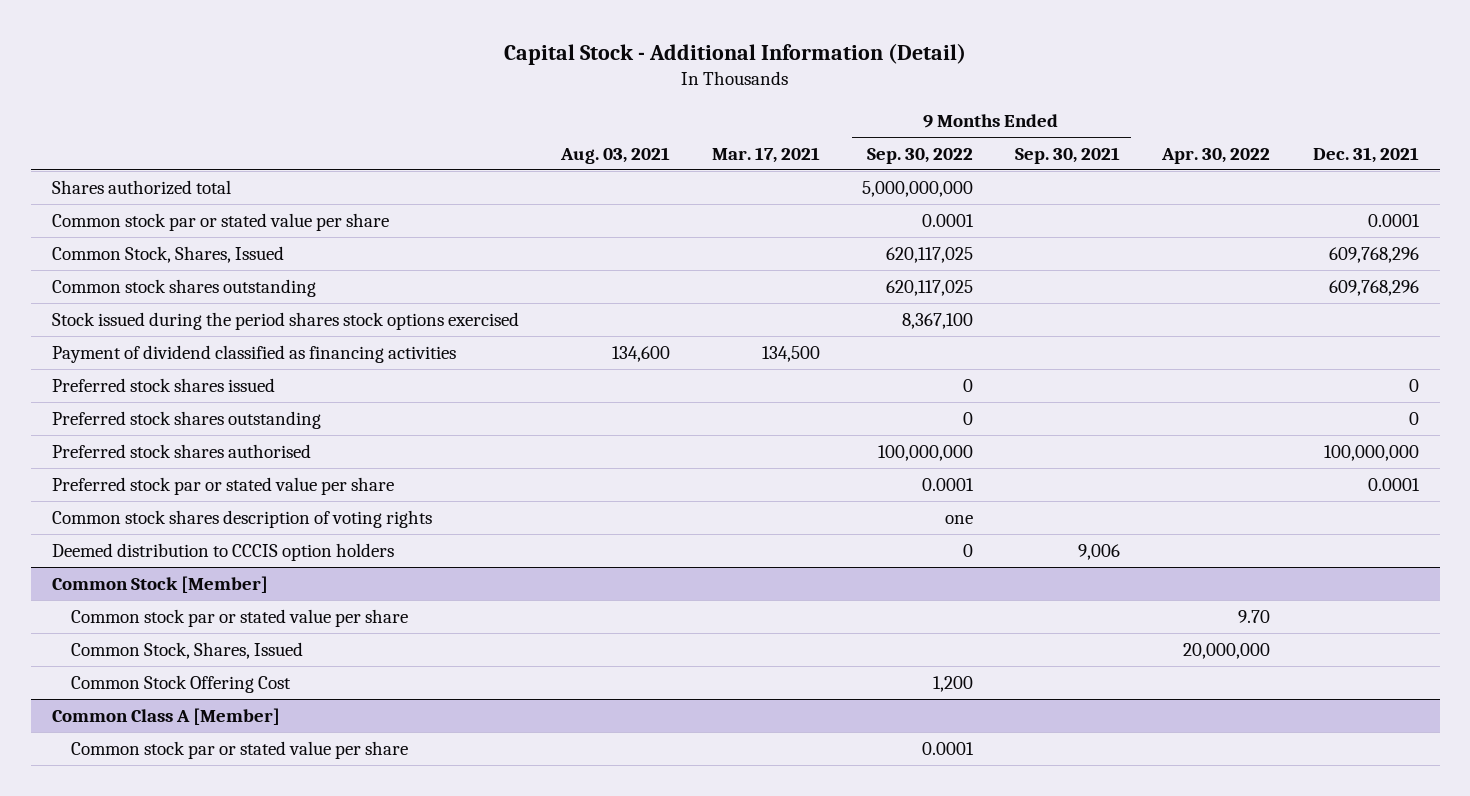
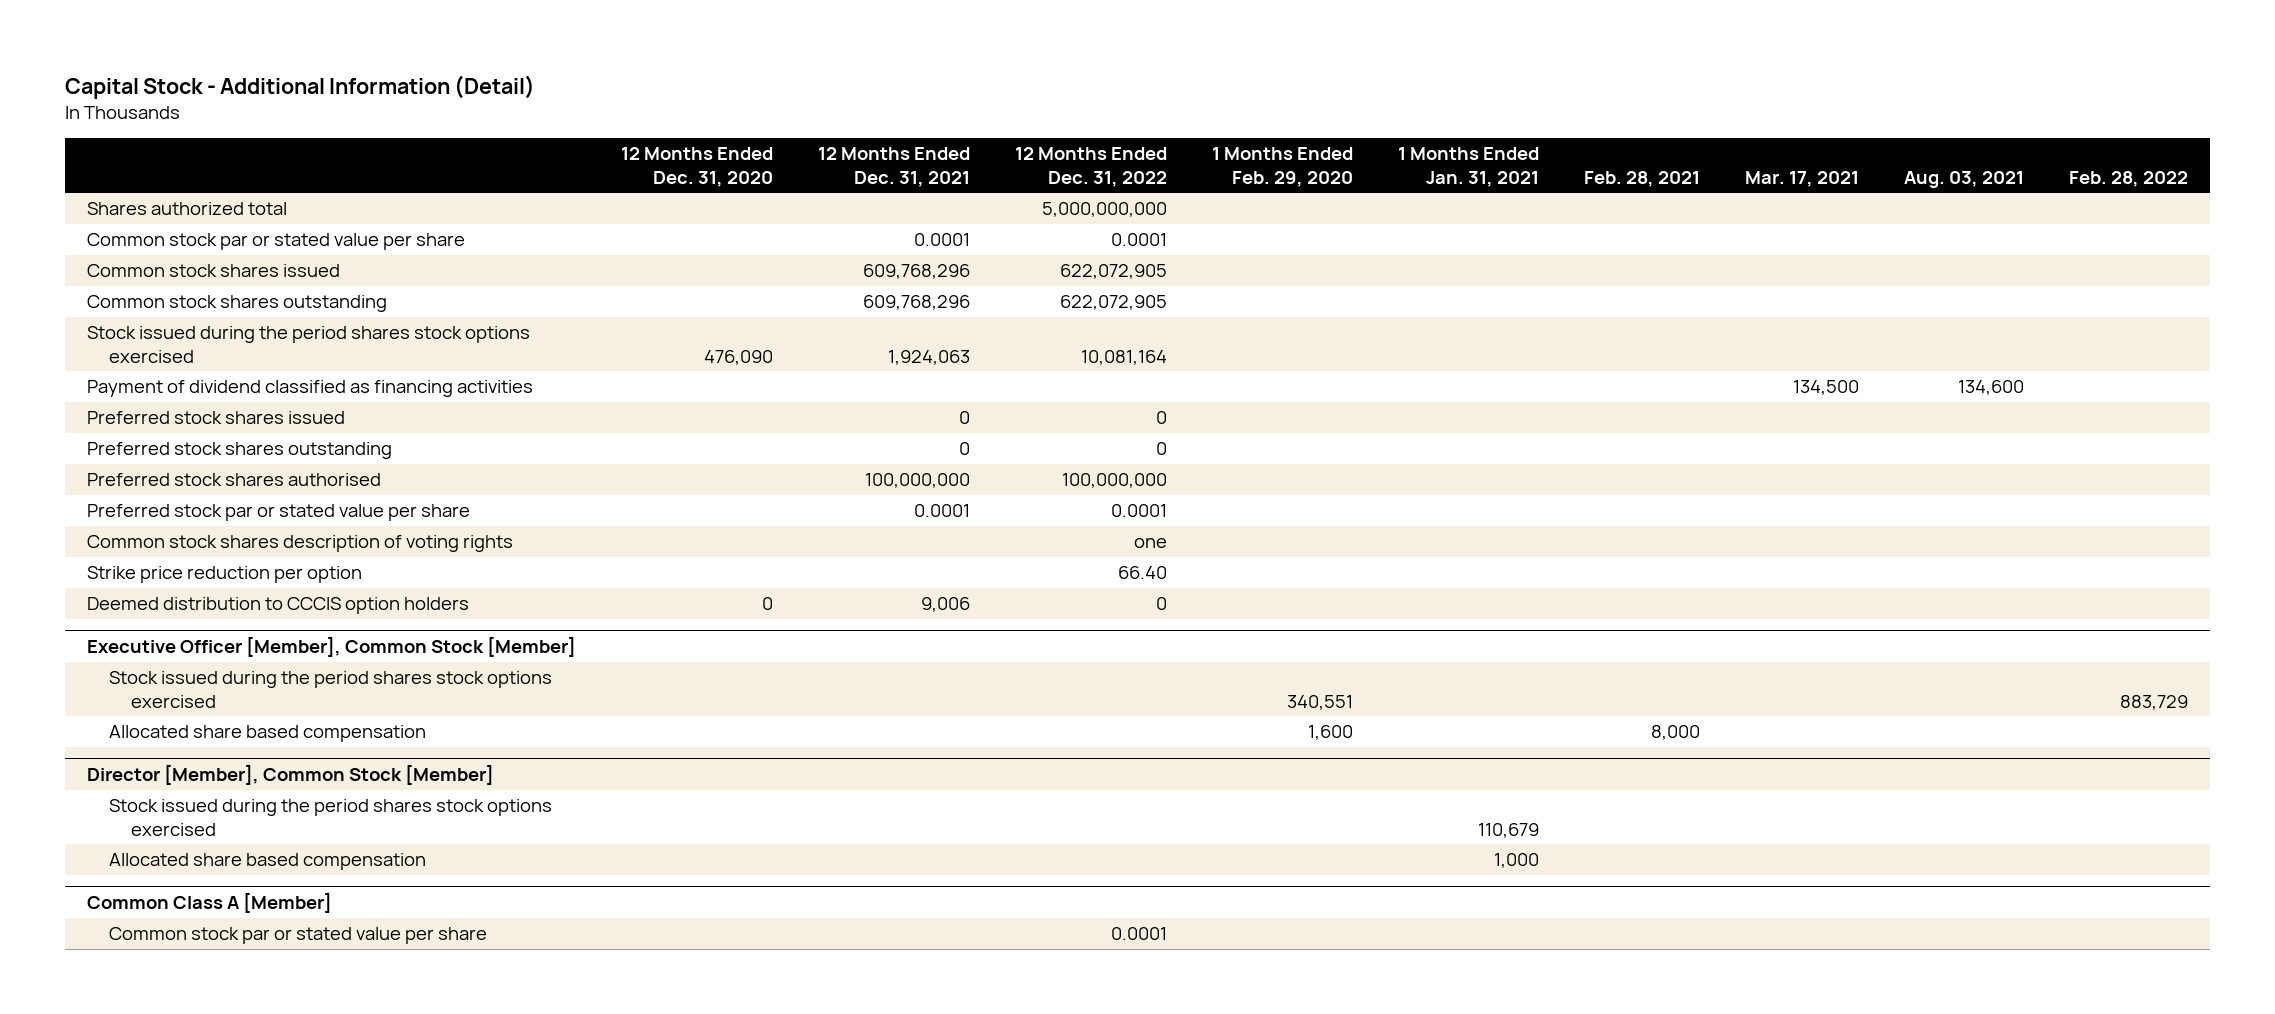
- | Aug. 03, 2021 | Mar. 17, 2021 | 9 Months Ended Sep. 30, 2022 | 9 Months Ended Sep. 30, 2021 | Apr. 30, 2022 | Dec. 31, 2021
+ | 12 Months Ended Dec. 31, 2020 | 12 Months Ended Dec. 31, 2021 | 12 Months Ended Dec. 31, 2022 | 1 Months Ended Feb. 29, 2020 | 1 Months Ended Jan. 31, 2021 | Feb. 28, 2021 | Mar. 17, 2021 | Aug. 03, 2021 | Feb. 28, 2022
- Common Stock, Shares, Issued | | | 620,117,025 | | | 609,768,296
+ Common stock shares issued | | 609,768,296 | 622,072,905 | | | | | |
+ Strike price reduction per option | | | 66.40 | | | | | |
- Common Stock [Member]
- Common stock par or stated value per share | | | | | 9.70 |
- Common Stock, Shares, Issued | | | | | 20,000,000 |
- Common Stock Offering Cost | | | 1,200 | | |
+ Executive Officer [Member], Common Stock [Member]
+ Stock issued during the period shares stock options exercised | | | | 340,551 | | | | | 883,729
+ Allocated share based compensation | | | | 1,600 | | 8,000 | | |
+ Director [Member], Common Stock [Member]
+ Stock issued during the period shares stock options exercised | | | | | 110,679 | | | |
+ Allocated share based compensation | | | | | 1,000 | | | |

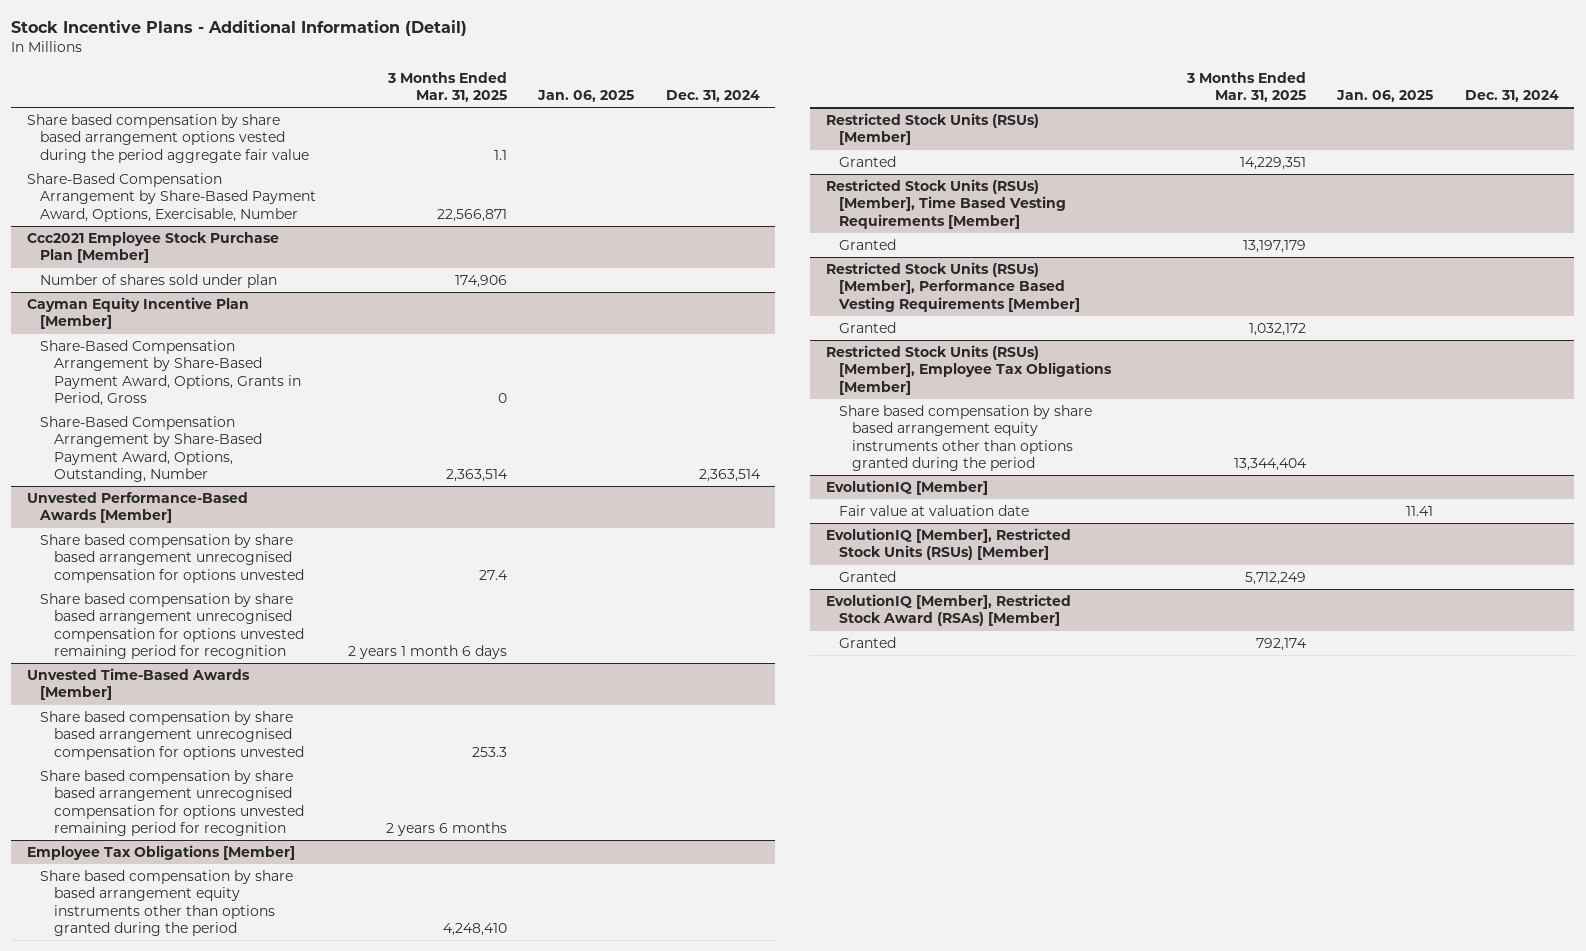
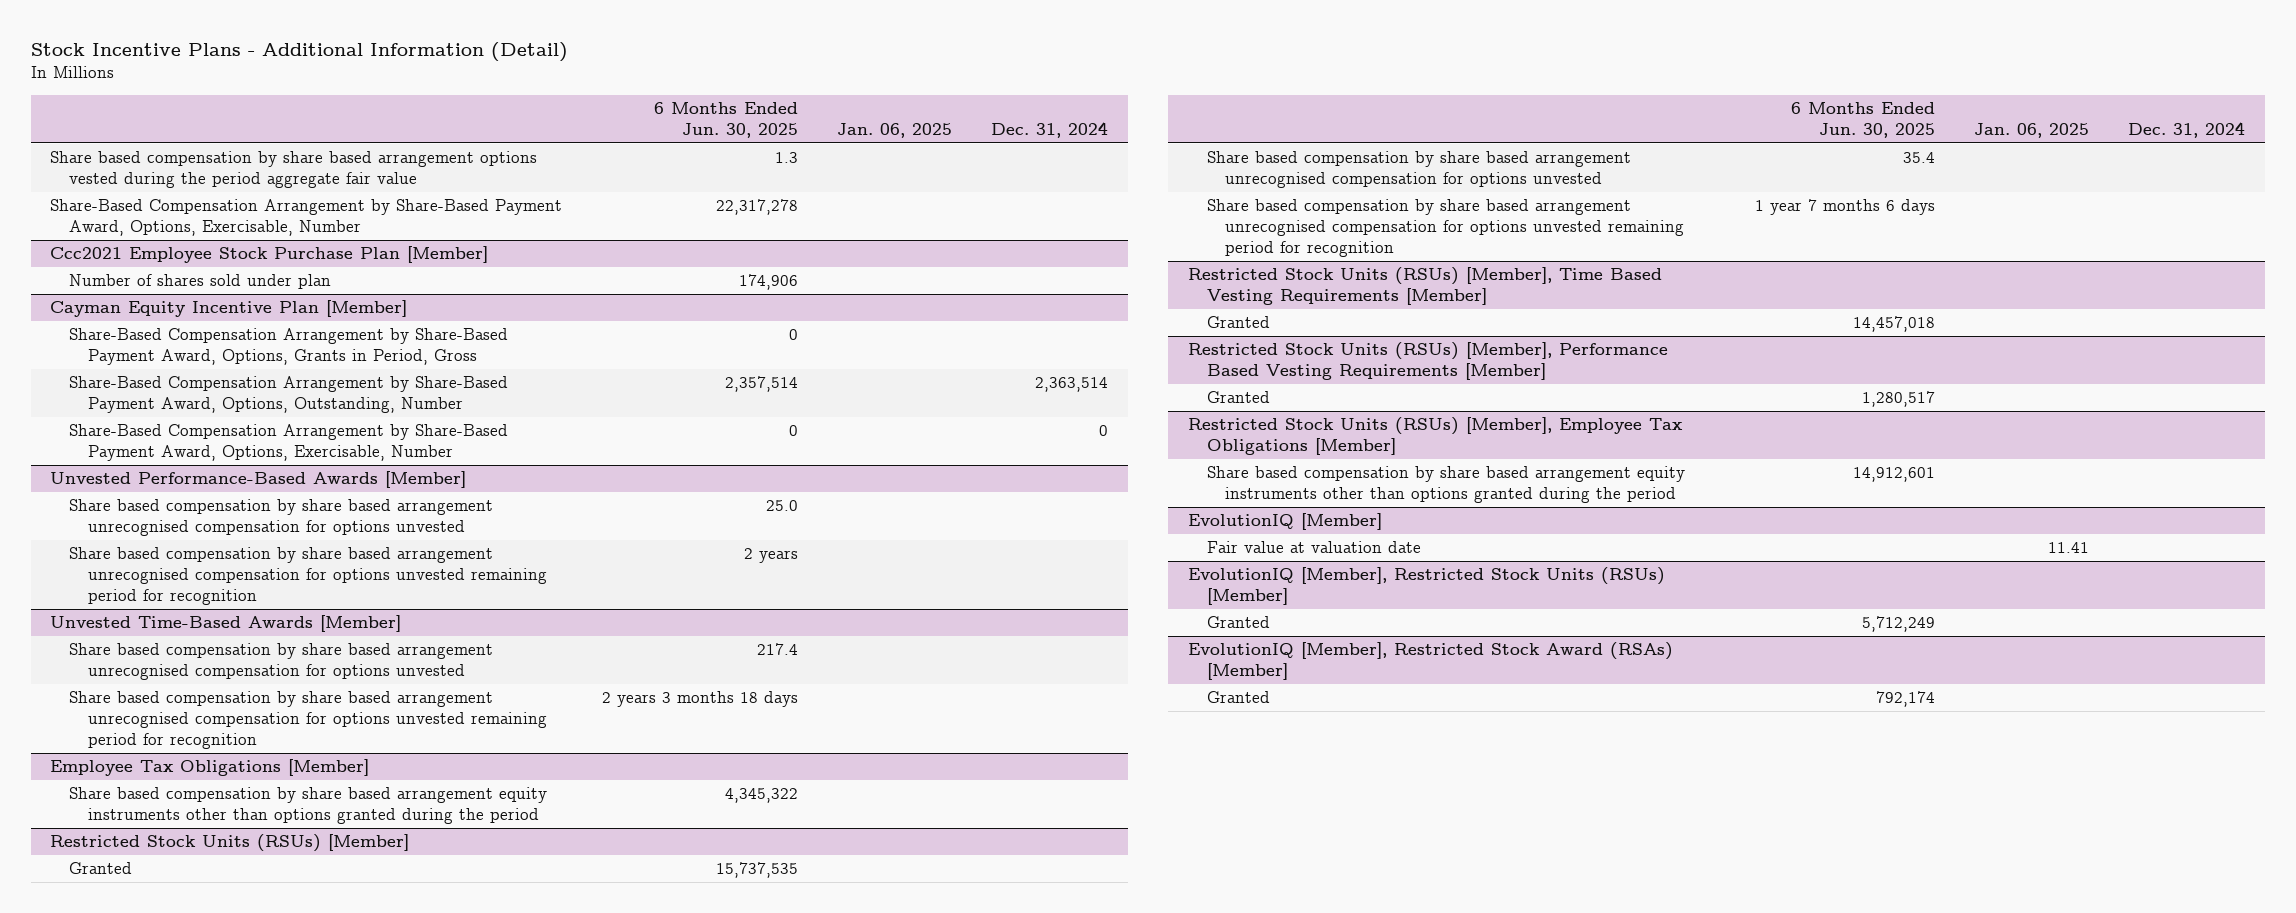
- | 3 Months Ended Mar. 31, 2025 | Jan. 06, 2025 | Dec. 31, 2024
+ | 6 Months Ended Jun. 30, 2025 | Jan. 06, 2025 | Dec. 31, 2024
@ Cayman Equity Incentive Plan [Member]
+ Share-Based Compensation Arrangement by Share-Based Payment Award, Options, Exercisable, Number | 0 | | 0
@ Restricted Stock Units (RSUs) [Member]
+ Share based compensation by share based arrangement unrecognised compensation for options unvested | 35.4 | |
+ Share based compensation by share based arrangement unrecognised compensation for options unvested remaining period for recognition | 1 year 7 months 6 days | |

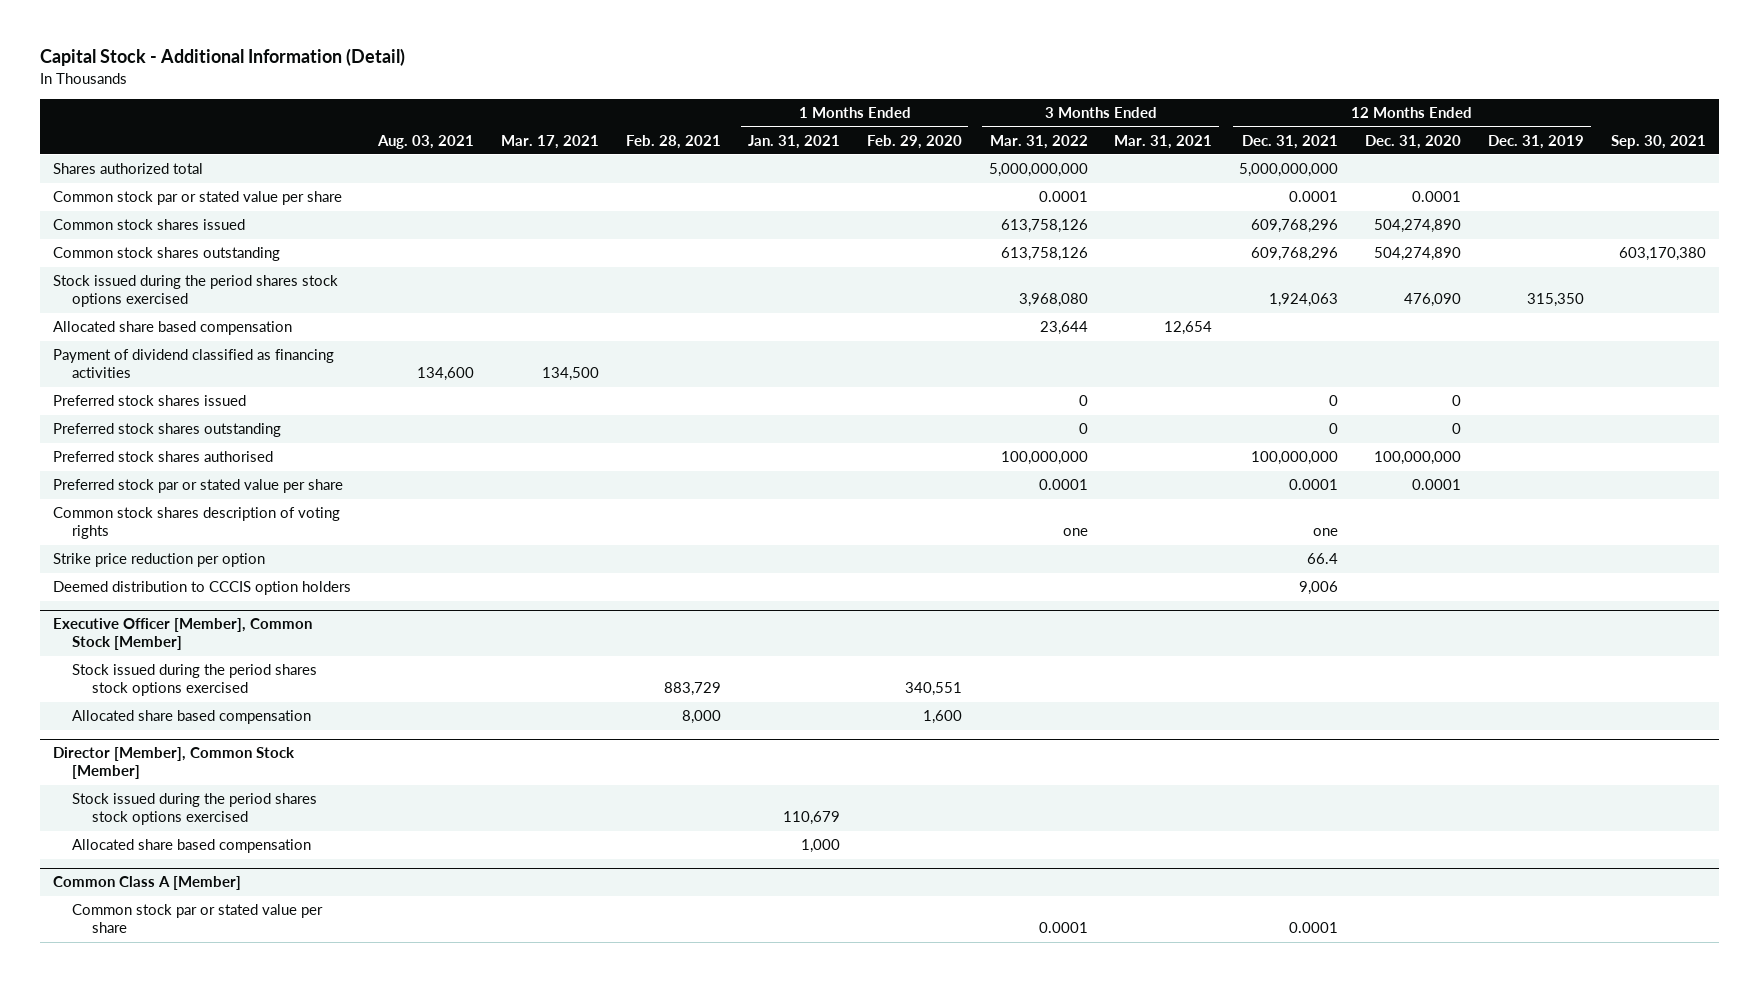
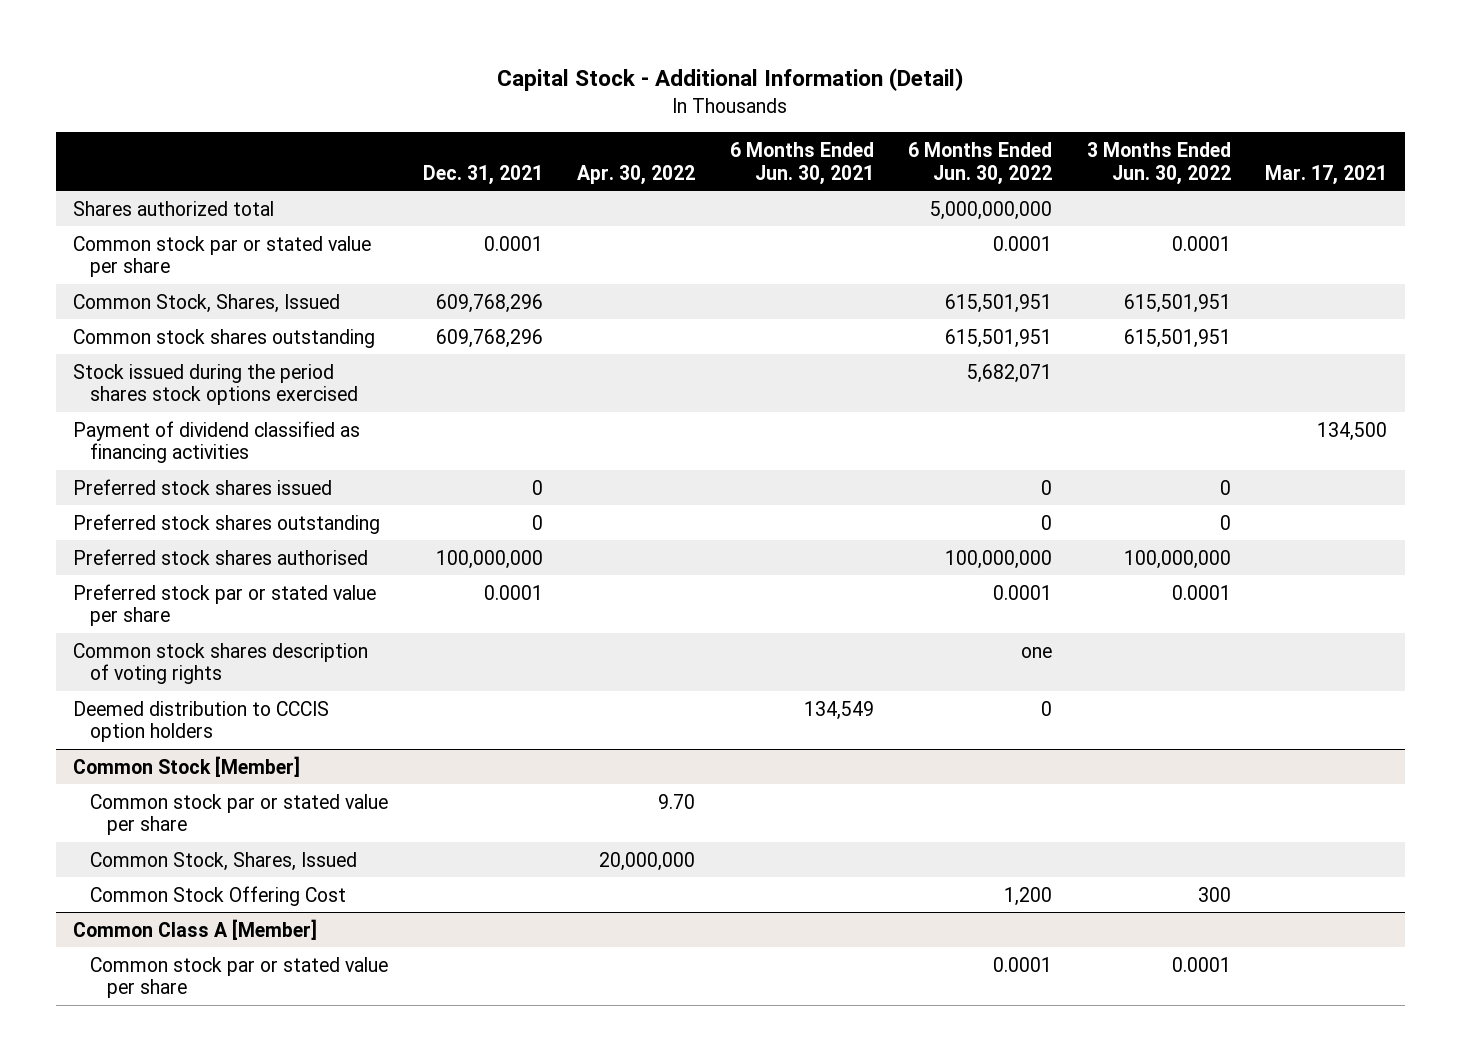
- | Aug. 03, 2021 | Mar. 17, 2021 | Feb. 28, 2021 | 1 Months Ended Jan. 31, 2021 | 1 Months Ended Feb. 29, 2020 | 3 Months Ended Mar. 31, 2022 | 3 Months Ended Mar. 31, 2021 | 12 Months Ended Dec. 31, 2021 | 12 Months Ended Dec. 31, 2020 | 12 Months Ended Dec. 31, 2019 | Sep. 30, 2021
+ | Dec. 31, 2021 | Apr. 30, 2022 | 6 Months Ended Jun. 30, 2021 | 6 Months Ended Jun. 30, 2022 | 3 Months Ended Jun. 30, 2022 | Mar. 17, 2021
- Common stock shares issued | | | | | | 613,758,126 | | 609,768,296 | 504,274,890 | |
+ Common Stock, Shares, Issued | 609,768,296 | | | 615,501,951 | 615,501,951 |
- Allocated share based compensation | | | | | | 23,644 | 12,654 | | | |
- Strike price reduction per option | | | | | | | | 66.4 | | |
- Executive Officer [Member], Common Stock [Member]
- Stock issued during the period shares stock options exercised | | | 883,729 | | 340,551 | | | | | |
- Allocated share based compensation | | | 8,000 | | 1,600 | | | | | |
- Director [Member], Common Stock [Member]
- Stock issued during the period shares stock options exercised | | | | 110,679 | | | | | | |
- Allocated share based compensation | | | | 1,000 | | | | | | |
+ Common Stock [Member]
+ Common stock par or stated value per share | | 9.70 | | | |
+ Common Stock, Shares, Issued | | 20,000,000 | | | |
+ Common Stock Offering Cost | | | | 1,200 | 300 |

